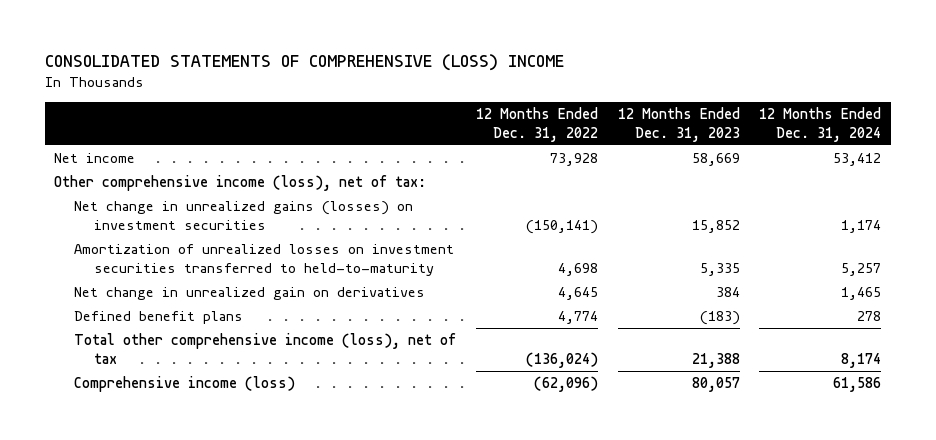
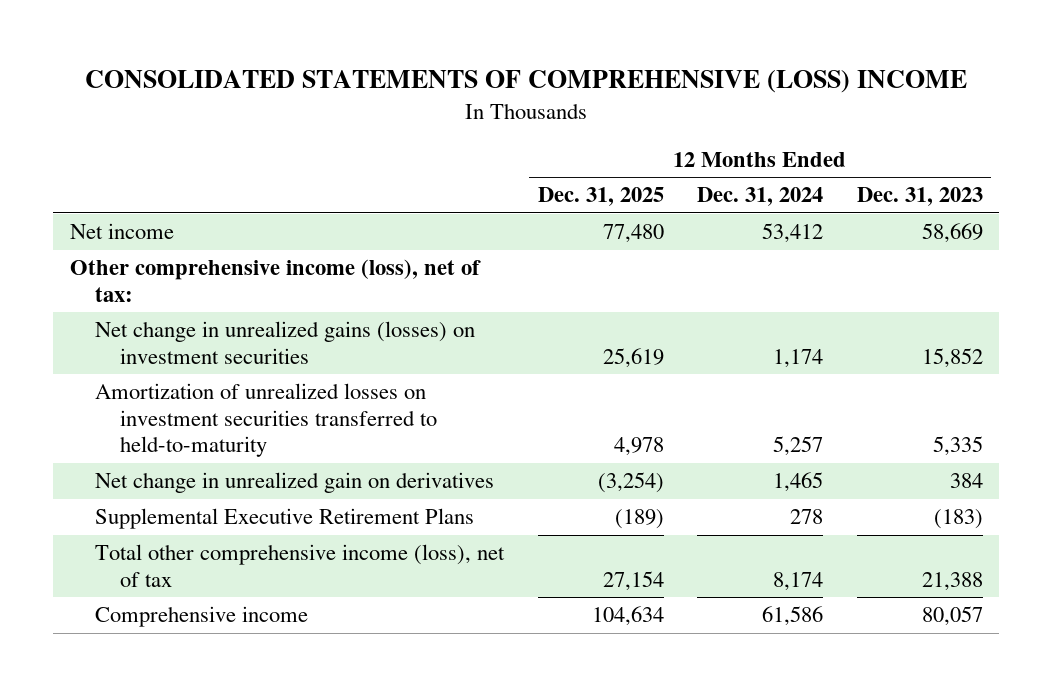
- | 12 Months Ended Dec. 31, 2022 | 12 Months Ended Dec. 31, 2023 | 12 Months Ended Dec. 31, 2024
+ | 12 Months Ended Dec. 31, 2025 | 12 Months Ended Dec. 31, 2024 | 12 Months Ended Dec. 31, 2023
- Defined benefit plans | 4,774 | (183) | 278
+ Supplemental Executive Retirement Plans | (189) | 278 | (183)
- Comprehensive income (loss) | (62,096) | 80,057 | 61,586
+ Comprehensive income | 104,634 | 61,586 | 80,057

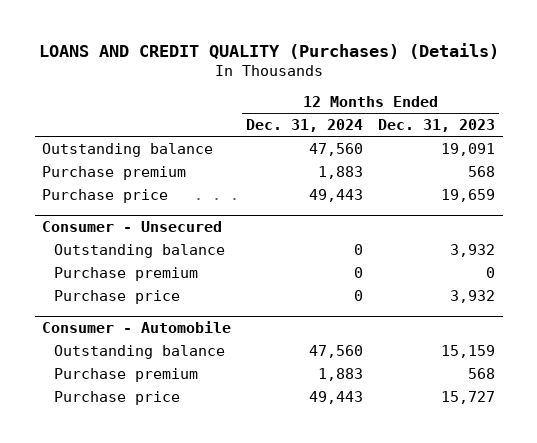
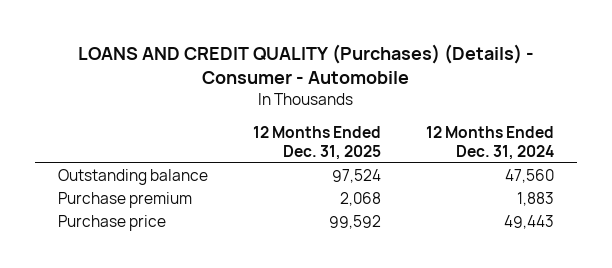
- LOANS AND CREDIT QUALITY (Purchases) (Details)
+ LOANS AND CREDIT QUALITY (Purchases) (Details) - Consumer - Automobile
- | 12 Months Ended Dec. 31, 2024 | 12 Months Ended Dec. 31, 2023
+ | 12 Months Ended Dec. 31, 2025 | 12 Months Ended Dec. 31, 2024
- Consumer - Unsecured
- Outstanding balance | 0 | 3,932
- Purchase premium | 0 | 0
- Purchase price | 0 | 3,932
- Consumer - Automobile
- Outstanding balance | 47,560 | 15,159
- Purchase premium | 1,883 | 568
- Purchase price | 49,443 | 15,727

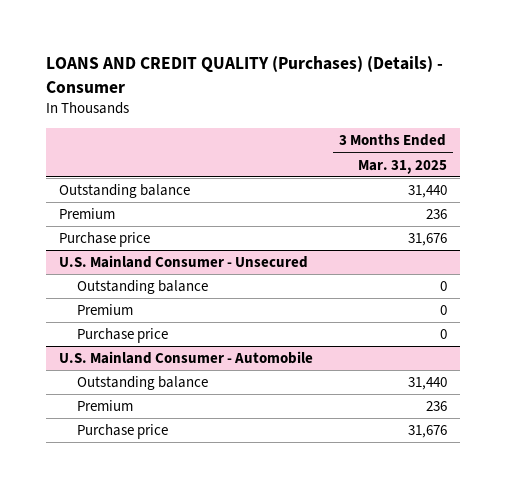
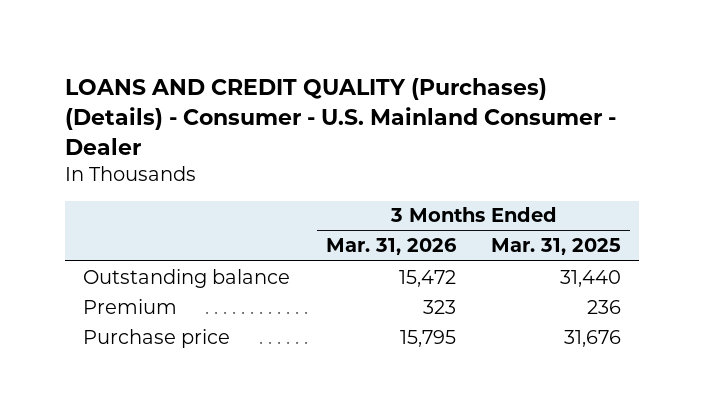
- LOANS AND CREDIT QUALITY (Purchases) (Details) - Consumer
+ LOANS AND CREDIT QUALITY (Purchases) (Details) - Consumer - U.S. Mainland Consumer - Dealer
- | 3 Months Ended Mar. 31, 2025
+ | 3 Months Ended Mar. 31, 2026 | 3 Months Ended Mar. 31, 2025
- U.S. Mainland Consumer - Unsecured
- Outstanding balance | 0
- Premium | 0
- Purchase price | 0
- U.S. Mainland Consumer - Automobile
- Outstanding balance | 31,440
- Premium | 236
- Purchase price | 31,676

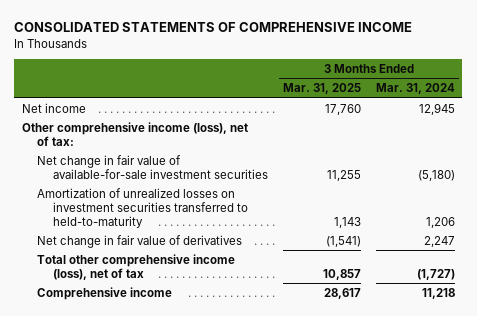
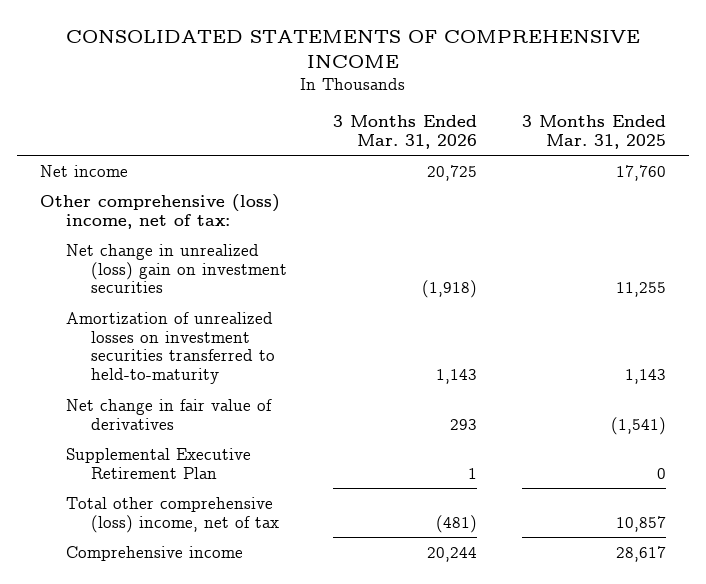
- | 3 Months Ended Mar. 31, 2025 | 3 Months Ended Mar. 31, 2024
+ | 3 Months Ended Mar. 31, 2026 | 3 Months Ended Mar. 31, 2025
- Other comprehensive income (loss), net of tax:
- Net change in fair value of available-for-sale investment securities | 11,255 | (5,180)
+ Other comprehensive (loss) income, net of tax:
+ Net change in unrealized (loss) gain on investment securities | (1,918) | 11,255
- Total other comprehensive income (loss), net of tax | 10,857 | (1,727)
+ Supplemental Executive Retirement Plan | 1 | 0
+ Total other comprehensive (loss) income, net of tax | (481) | 10,857

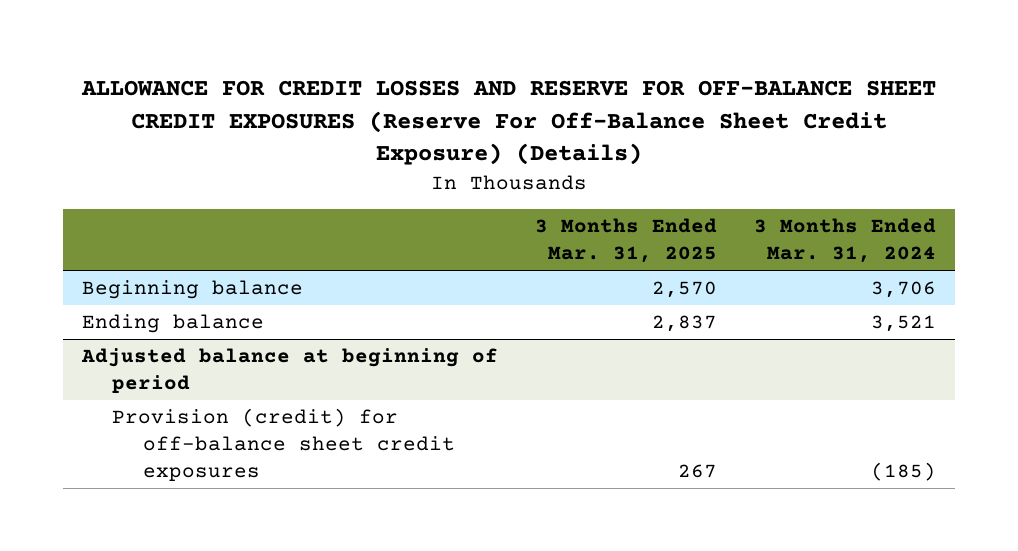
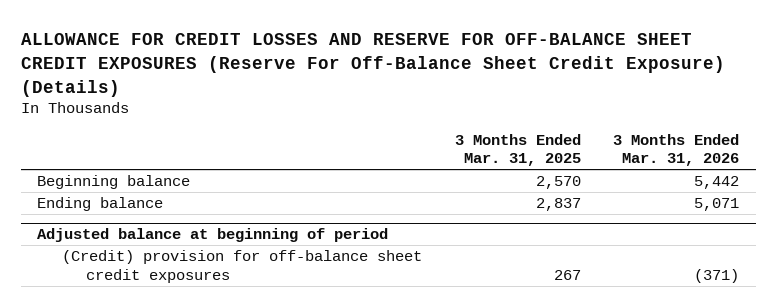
- | 3 Months Ended Mar. 31, 2025 | 3 Months Ended Mar. 31, 2024
+ | 3 Months Ended Mar. 31, 2025 | 3 Months Ended Mar. 31, 2026
@ Adjusted balance at beginning of period
- Provision (credit) for off-balance sheet credit exposures | 267 | (185)
+ (Credit) provision for off-balance sheet credit exposures | 267 | (371)

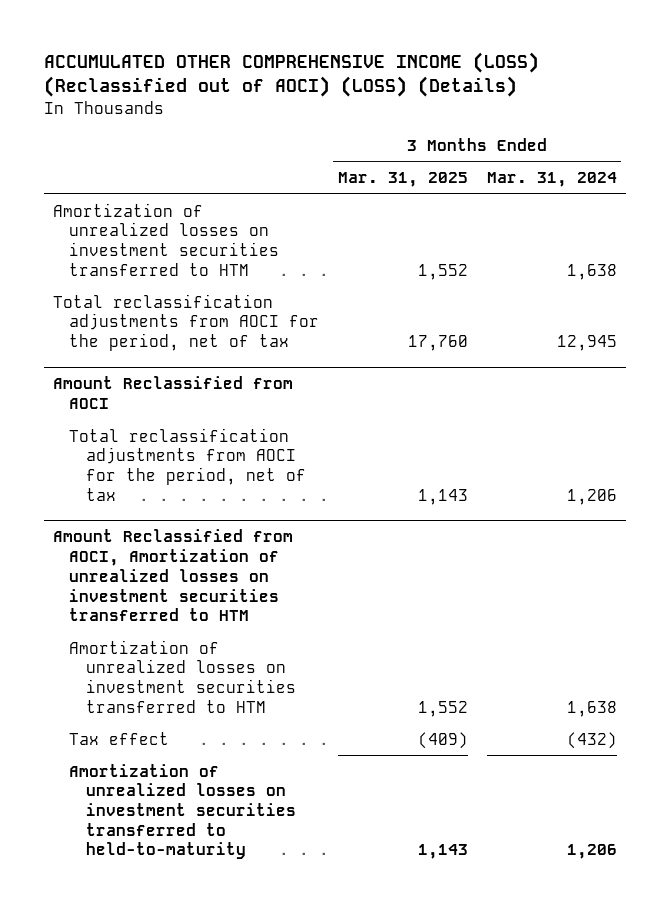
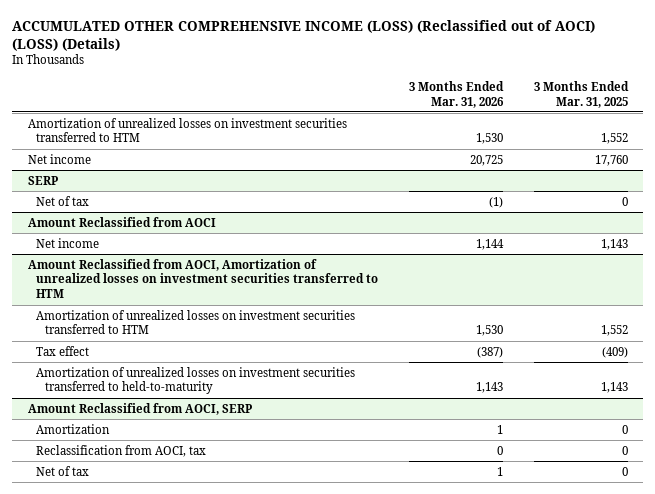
- | 3 Months Ended Mar. 31, 2025 | 3 Months Ended Mar. 31, 2024
+ | 3 Months Ended Mar. 31, 2026 | 3 Months Ended Mar. 31, 2025
- Total reclassification adjustments from AOCI for the period, net of tax | 17,760 | 12,945
+ Net income | 20,725 | 17,760
+ SERP
+ Net of tax | (1) | 0
@ Amount Reclassified from AOCI
- Total reclassification adjustments from AOCI for the period, net of tax | 1,143 | 1,206
+ Net income | 1,144 | 1,143
+ Amount Reclassified from AOCI, SERP
+ Amortization | 1 | 0
+ Reclassification from AOCI, tax | 0 | 0
+ Net of tax | 1 | 0

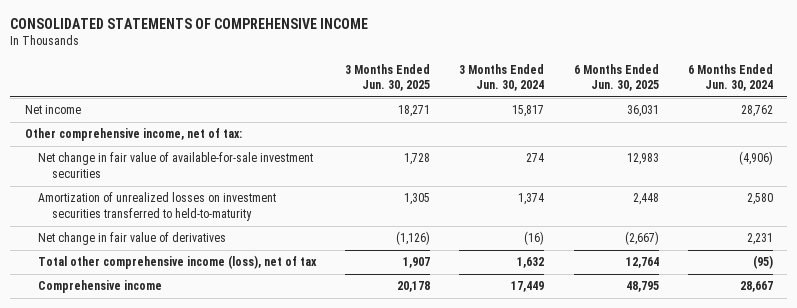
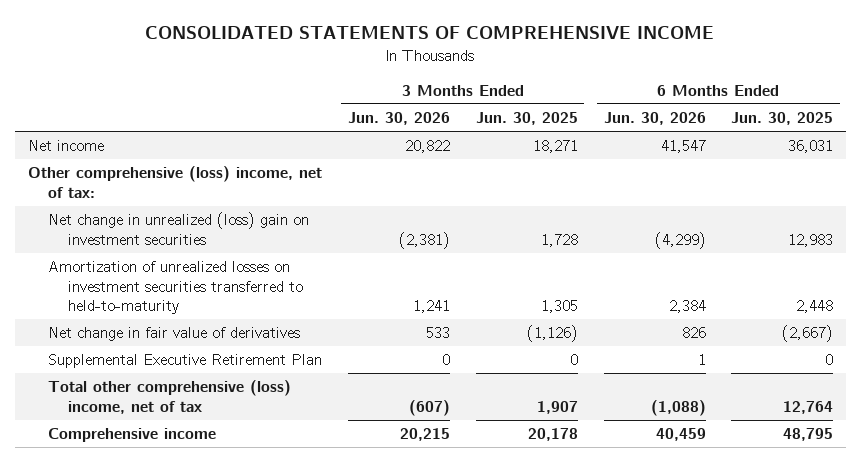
- | 3 Months Ended Jun. 30, 2025 | 3 Months Ended Jun. 30, 2024 | 6 Months Ended Jun. 30, 2025 | 6 Months Ended Jun. 30, 2024
+ | 3 Months Ended Jun. 30, 2026 | 3 Months Ended Jun. 30, 2025 | 6 Months Ended Jun. 30, 2026 | 6 Months Ended Jun. 30, 2025
- Other comprehensive income, net of tax:
- Net change in fair value of available-for-sale investment securities | 1,728 | 274 | 12,983 | (4,906)
+ Other comprehensive (loss) income, net of tax:
+ Net change in unrealized (loss) gain on investment securities | (2,381) | 1,728 | (4,299) | 12,983
- Total other comprehensive income (loss), net of tax | 1,907 | 1,632 | 12,764 | (95)
+ Supplemental Executive Retirement Plan | 0 | 0 | 1 | 0
+ Total other comprehensive (loss) income, net of tax | (607) | 1,907 | (1,088) | 12,764

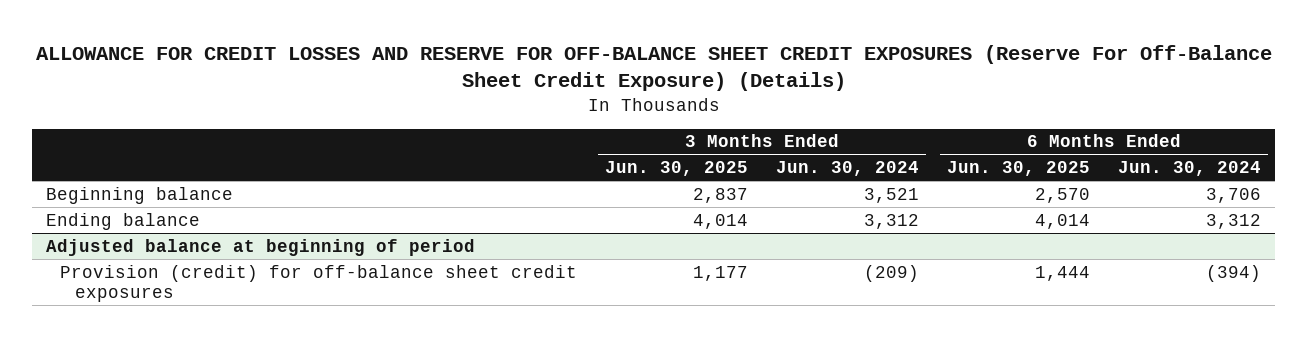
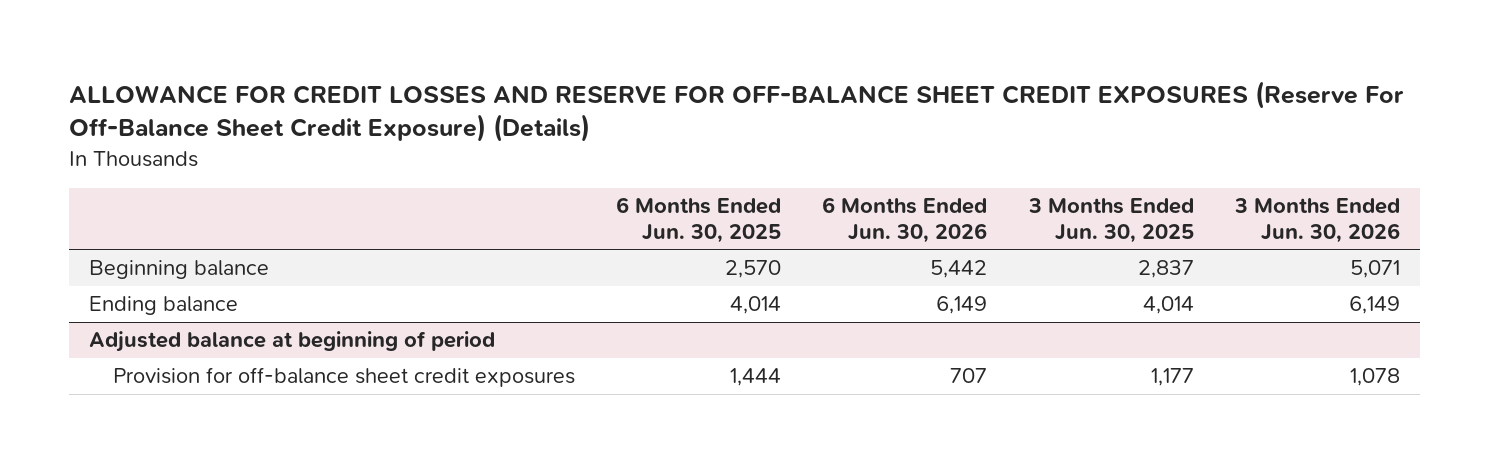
- | 3 Months Ended Jun. 30, 2025 | 3 Months Ended Jun. 30, 2024 | 6 Months Ended Jun. 30, 2025 | 6 Months Ended Jun. 30, 2024
+ | 6 Months Ended Jun. 30, 2025 | 6 Months Ended Jun. 30, 2026 | 3 Months Ended Jun. 30, 2025 | 3 Months Ended Jun. 30, 2026
@ Adjusted balance at beginning of period
- Provision (credit) for off-balance sheet credit exposures | 1,177 | (209) | 1,444 | (394)
+ Provision for off-balance sheet credit exposures | 1,444 | 707 | 1,177 | 1,078

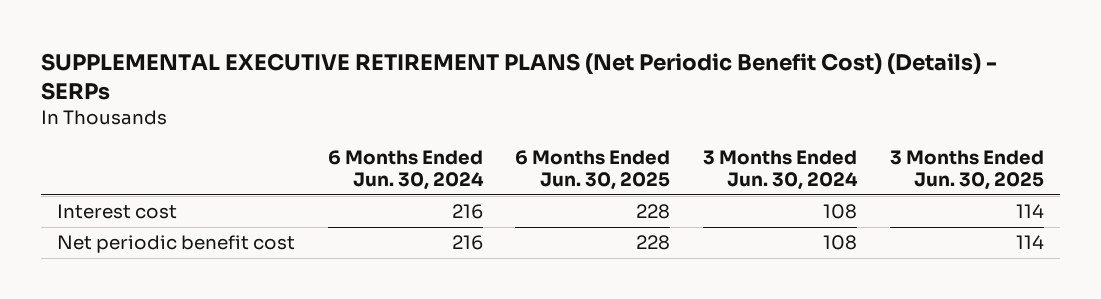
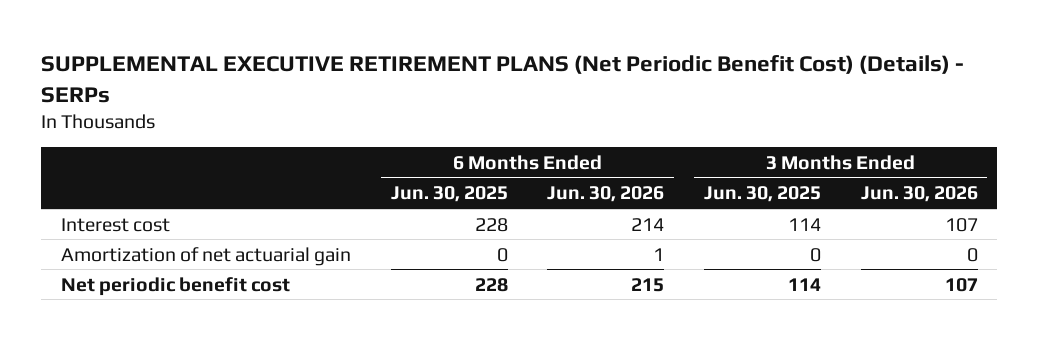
- | 6 Months Ended Jun. 30, 2024 | 6 Months Ended Jun. 30, 2025 | 3 Months Ended Jun. 30, 2024 | 3 Months Ended Jun. 30, 2025
+ | 6 Months Ended Jun. 30, 2025 | 6 Months Ended Jun. 30, 2026 | 3 Months Ended Jun. 30, 2025 | 3 Months Ended Jun. 30, 2026
+ Amortization of net actuarial gain | 0 | 1 | 0 | 0

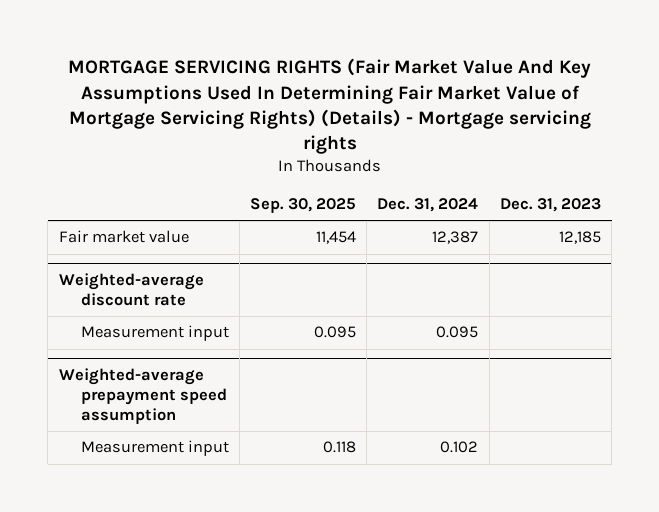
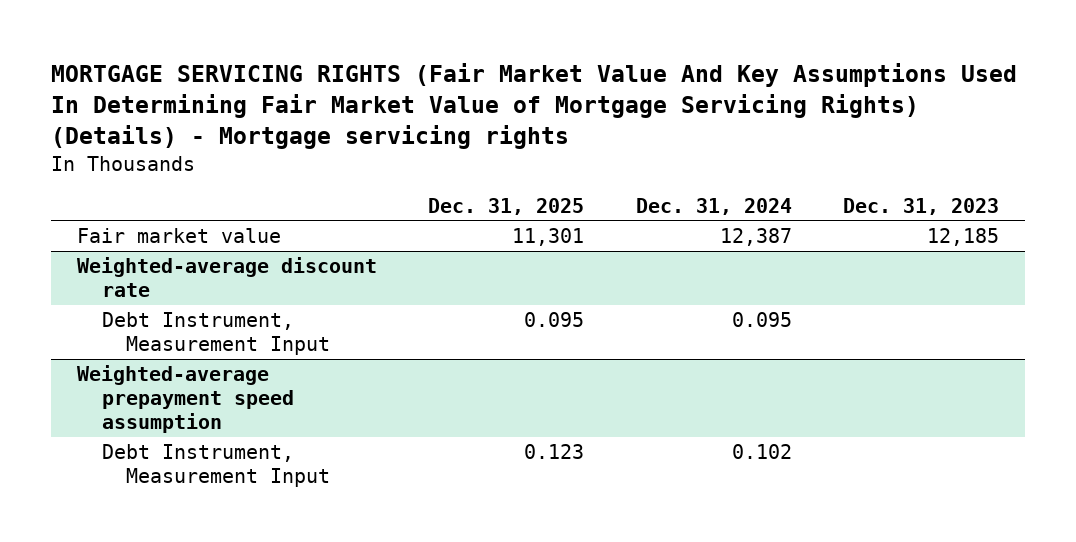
- | Sep. 30, 2025 | Dec. 31, 2024 | Dec. 31, 2023
+ | Dec. 31, 2025 | Dec. 31, 2024 | Dec. 31, 2023
@ Weighted-average discount rate
- Measurement input | 0.095 | 0.095 |
+ Debt Instrument, Measurement Input | 0.095 | 0.095 |
@ Weighted-average prepayment speed assumption
- Measurement input | 0.118 | 0.102 |
+ Debt Instrument, Measurement Input | 0.123 | 0.102 |

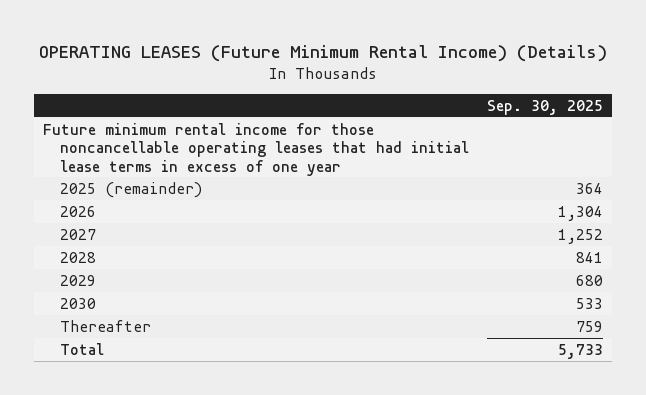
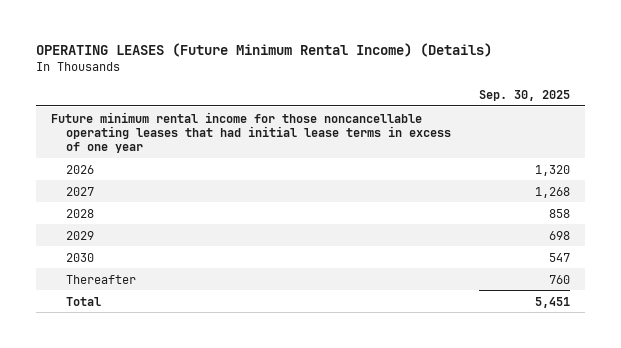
- 2025 (remainder) | 364
- 2026 | 1,304
- 2027 | 1,252
- 2028 | 841
- 2029 | 680
- 2030 | 533
- Thereafter | 759
- Total | 5,733
+ 2026 | 1,320
+ 2027 | 1,268
+ 2028 | 858
+ 2029 | 698
+ 2030 | 547
+ Thereafter | 760
+ Total | 5,451

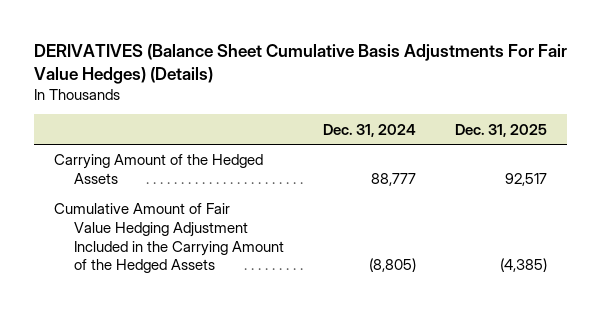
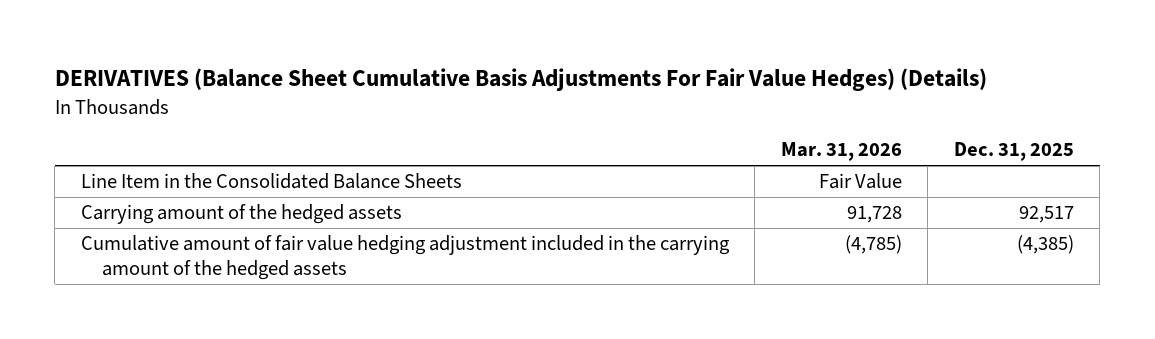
- | Dec. 31, 2024 | Dec. 31, 2025
+ | Mar. 31, 2026 | Dec. 31, 2025
- Carrying Amount of the Hedged Assets | 88,777 | 92,517
- Cumulative Amount of Fair Value Hedging Adjustment Included in the Carrying Amount of the Hedged Assets | (8,805) | (4,385)
+ Line Item in the Consolidated Balance Sheets | Fair Value |
+ Carrying amount of the hedged assets | 91,728 | 92,517
+ Cumulative amount of fair value hedging adjustment included in the carrying amount of the hedged assets | (4,785) | (4,385)

